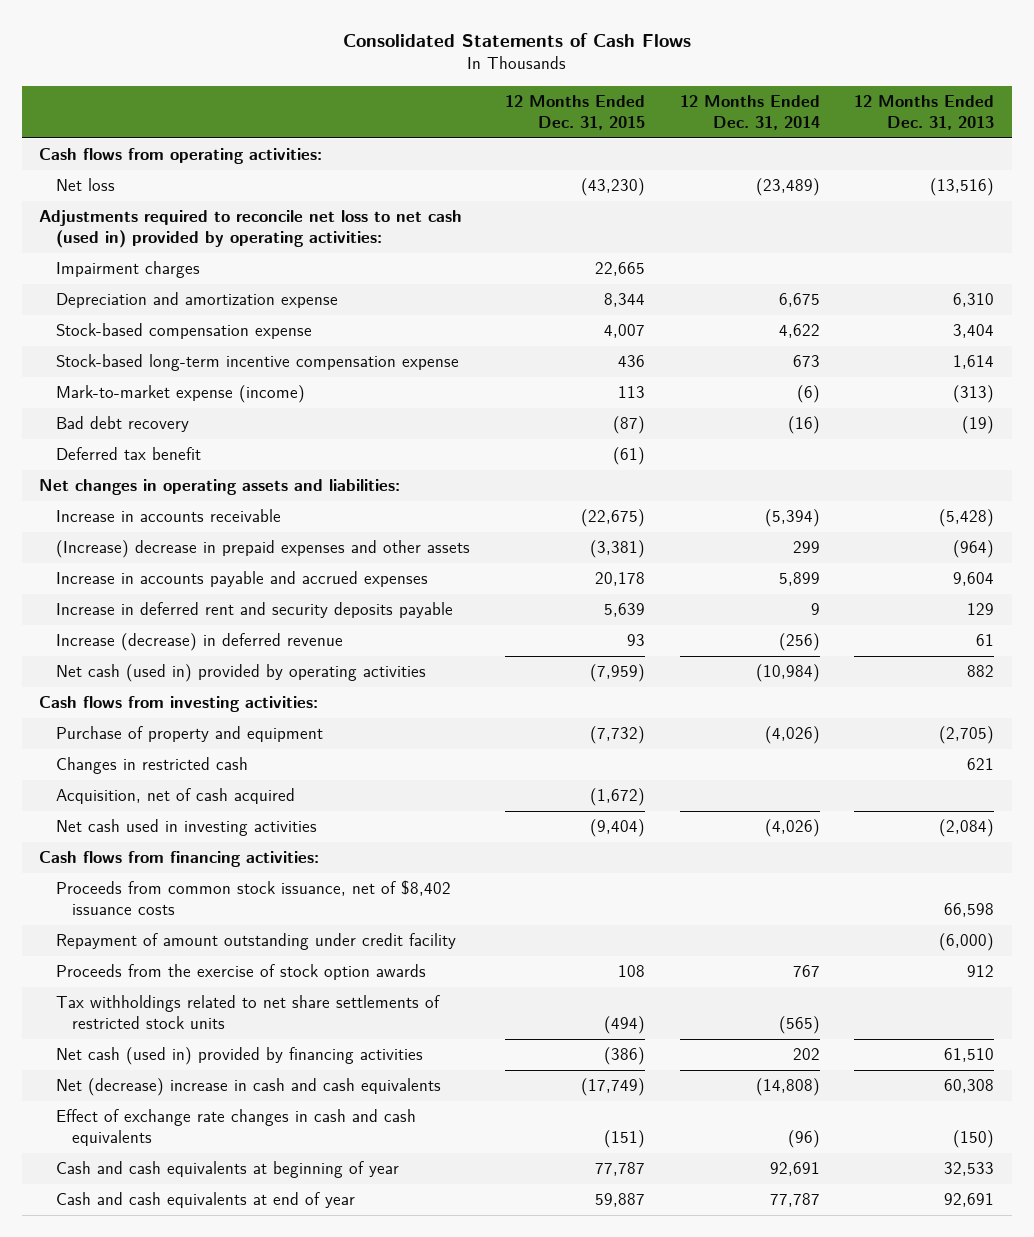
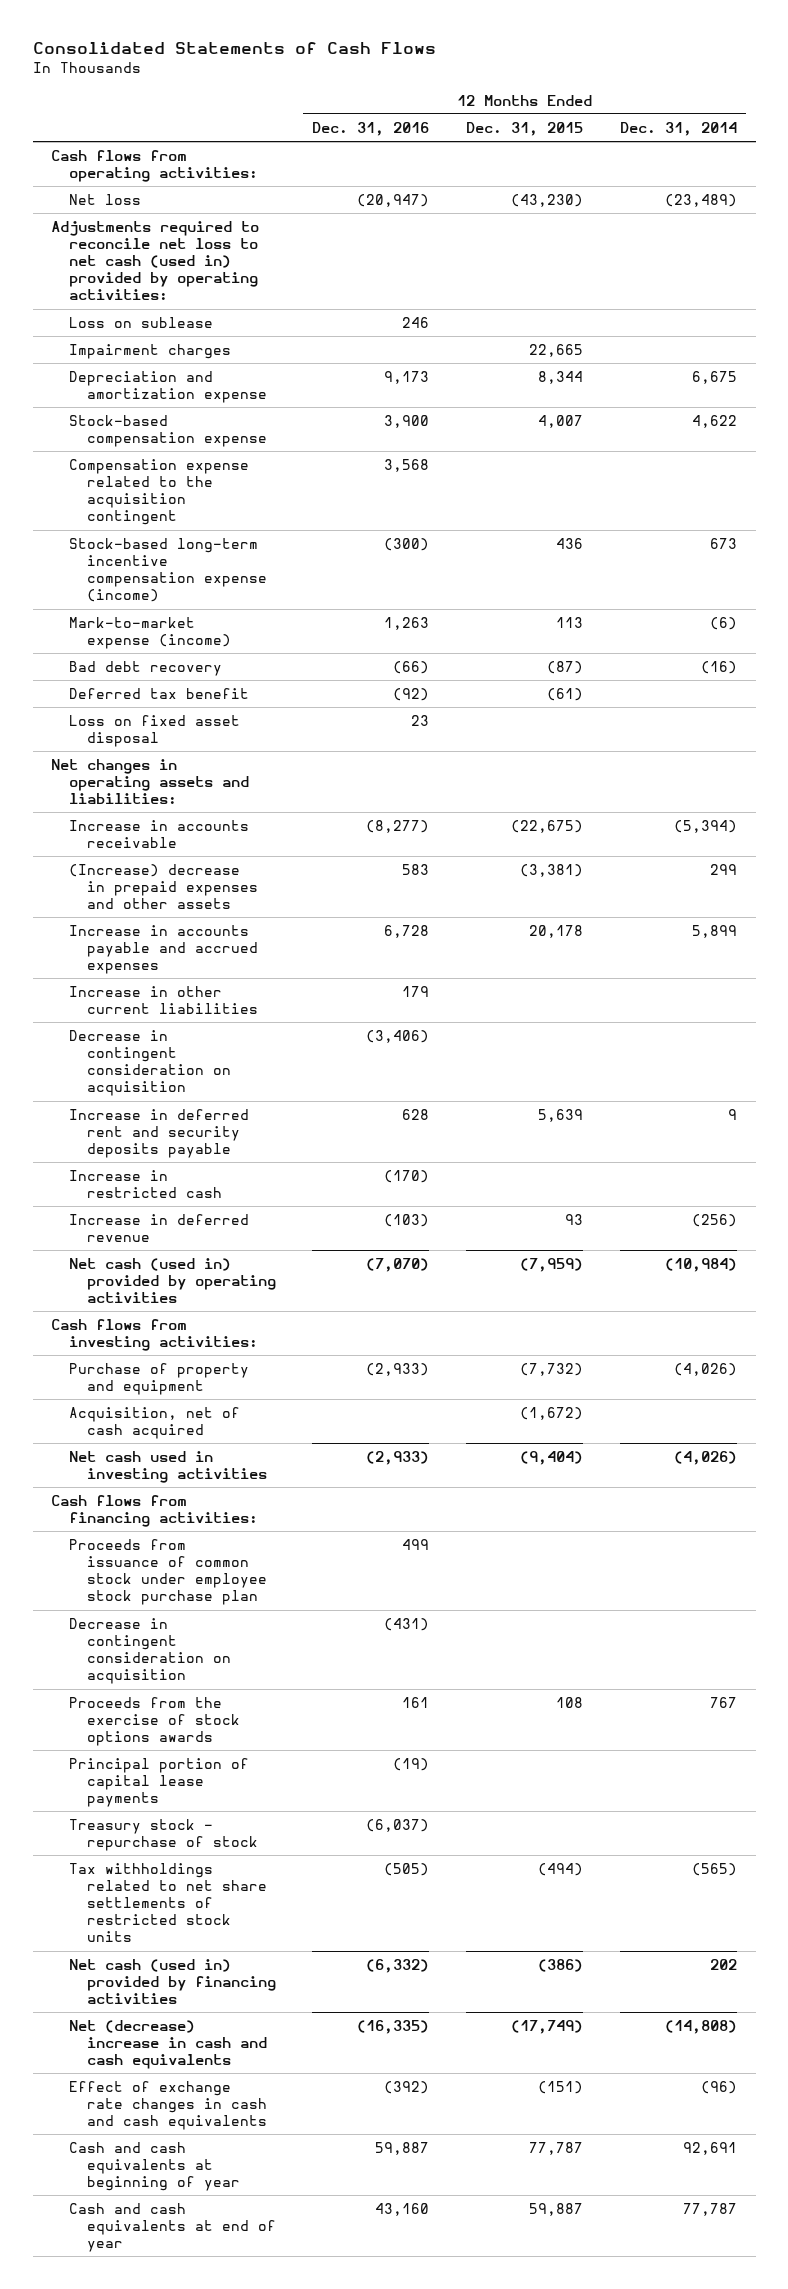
- | 12 Months Ended Dec. 31, 2015 | 12 Months Ended Dec. 31, 2014 | 12 Months Ended Dec. 31, 2013
+ | 12 Months Ended Dec. 31, 2016 | 12 Months Ended Dec. 31, 2015 | 12 Months Ended Dec. 31, 2014
+ Loss on sublease | 246 | |
- Stock-based long-term incentive compensation expense | 436 | 673 | 1,614
+ Compensation expense related to the acquisition contingent | 3,568 | |
+ Stock-based long-term incentive compensation expense (income) | (300) | 436 | 673
+ Loss on fixed asset disposal | 23 | |
+ Increase in other current liabilities | 179 | |
+ Decrease in contingent consideration on acquisition | (3,406) | |
- Increase (decrease) in deferred revenue | 93 | (256) | 61
+ Increase in restricted cash | (170) | |
+ Increase in deferred revenue | (103) | 93 | (256)
- Changes in restricted cash | | | 621
- Proceeds from common stock issuance, net of $8,402 issuance costs | | | 66,598
- Repayment of amount outstanding under credit facility | | | (6,000)
- Proceeds from the exercise of stock option awards | 108 | 767 | 912
+ Proceeds from issuance of common stock under employee stock purchase plan | 499 | |
+ Decrease in contingent consideration on acquisition | (431) | |
+ Proceeds from the exercise of stock options awards | 161 | 108 | 767
+ Principal portion of capital lease payments | (19) | |
+ Treasury stock - repurchase of stock | (6,037) | |

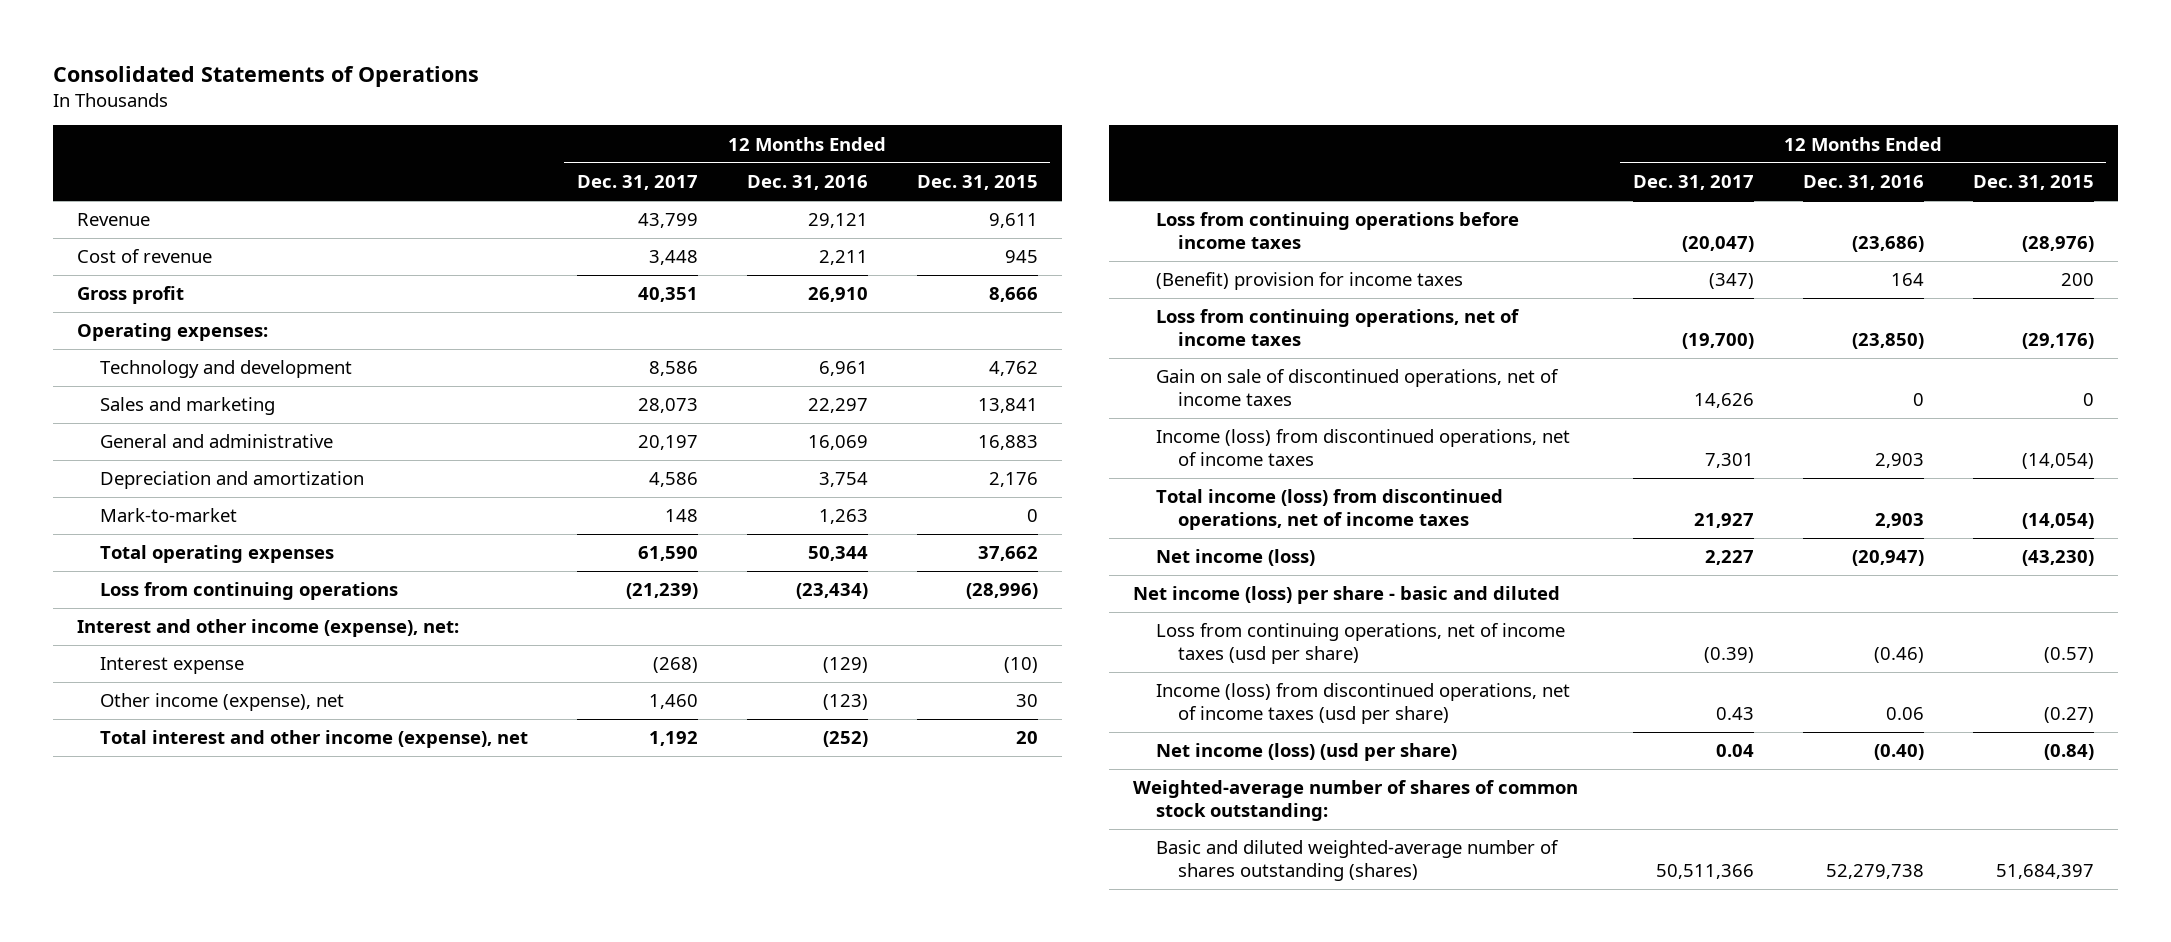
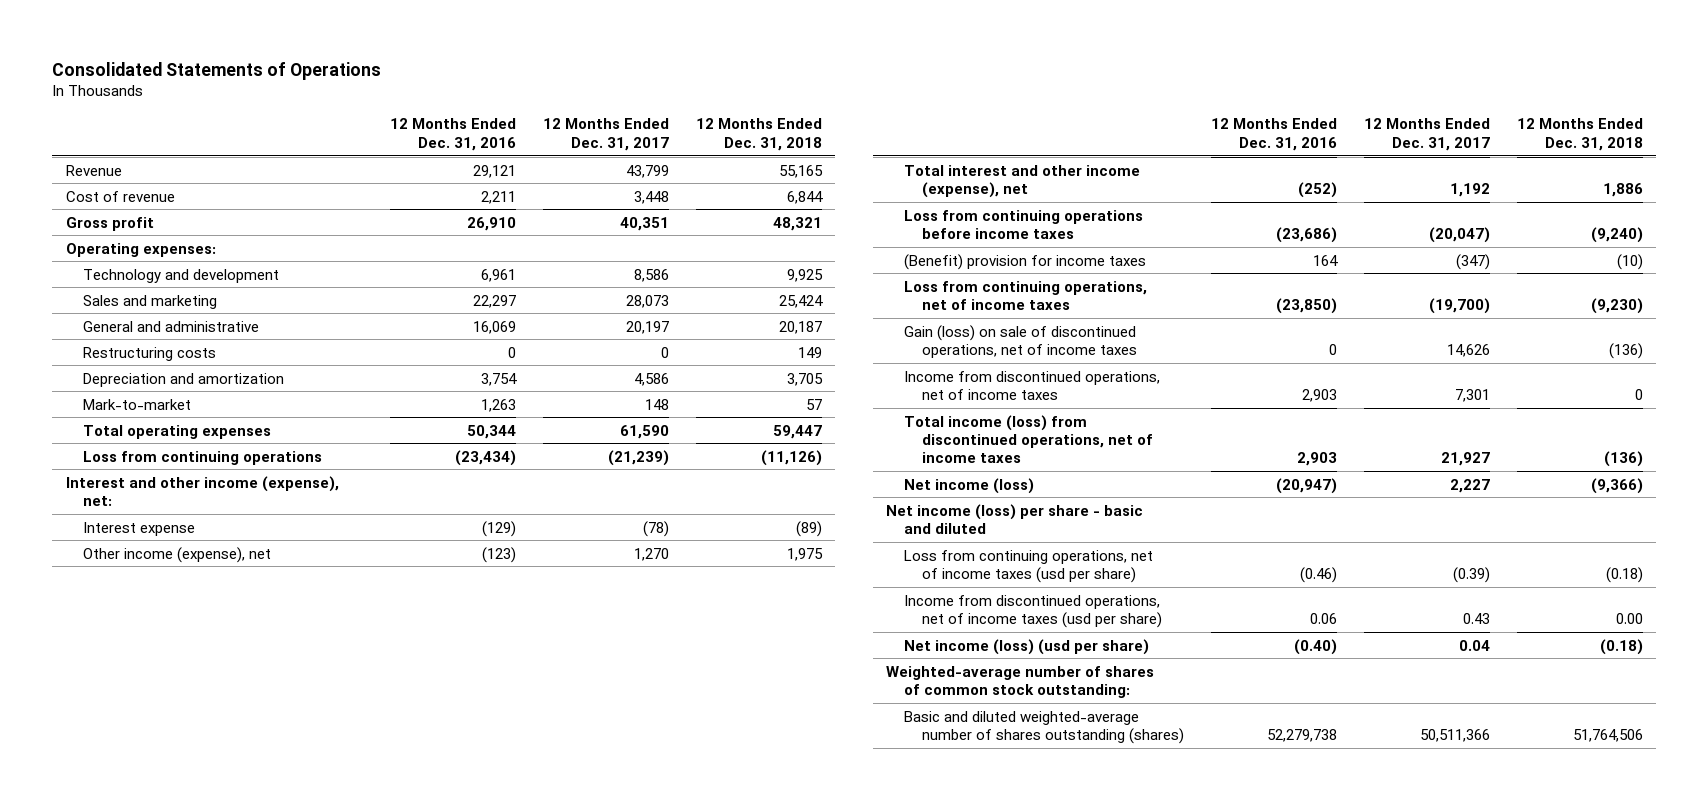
- | 12 Months Ended Dec. 31, 2017 | 12 Months Ended Dec. 31, 2016 | 12 Months Ended Dec. 31, 2015
+ | 12 Months Ended Dec. 31, 2016 | 12 Months Ended Dec. 31, 2017 | 12 Months Ended Dec. 31, 2018
+ Restructuring costs | 0 | 0 | 149
- Interest expense | (268) | (129) | (10)
- Other income (expense), net | 1,460 | (123) | 30
+ Interest expense | (129) | (78) | (89)
+ Other income (expense), net | (123) | 1,270 | 1,975
- Gain on sale of discontinued operations, net of income taxes | 14,626 | 0 | 0
- Income (loss) from discontinued operations, net of income taxes | 7,301 | 2,903 | (14,054)
+ Gain (loss) on sale of discontinued operations, net of income taxes | 0 | 14,626 | (136)
+ Income from discontinued operations, net of income taxes | 2,903 | 7,301 | 0
- Income (loss) from discontinued operations, net of income taxes (usd per share) | 0.43 | 0.06 | (0.27)
+ Income from discontinued operations, net of income taxes (usd per share) | 0.06 | 0.43 | 0.00

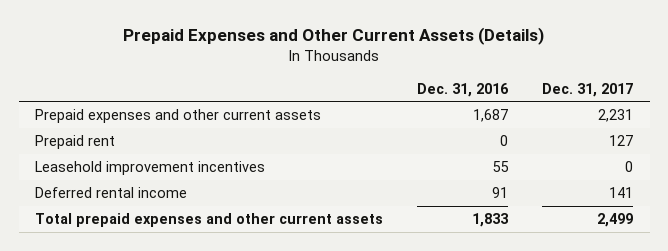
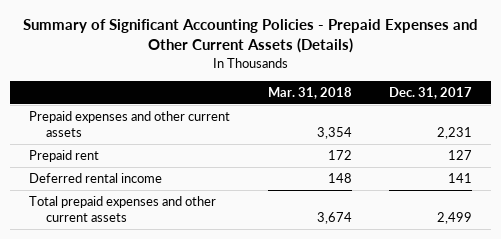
- Prepaid Expenses and Other Current Assets (Details)
+ Summary of Significant Accounting Policies - Prepaid Expenses and Other Current Assets (Details)
- | Dec. 31, 2016 | Dec. 31, 2017
+ | Mar. 31, 2018 | Dec. 31, 2017
- Leasehold improvement incentives | 55 | 0

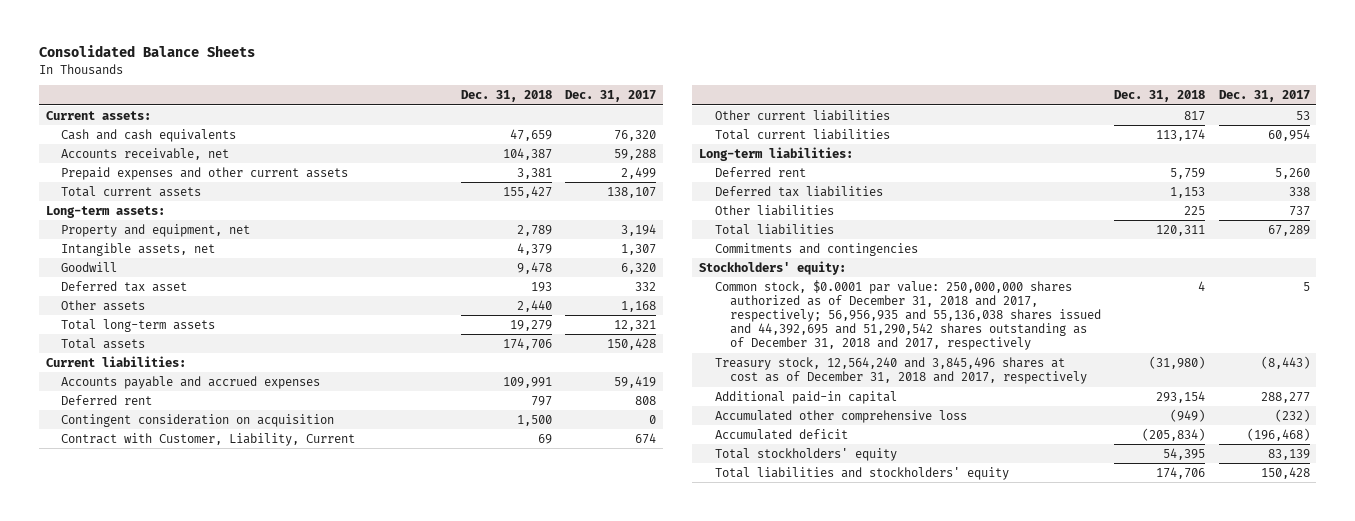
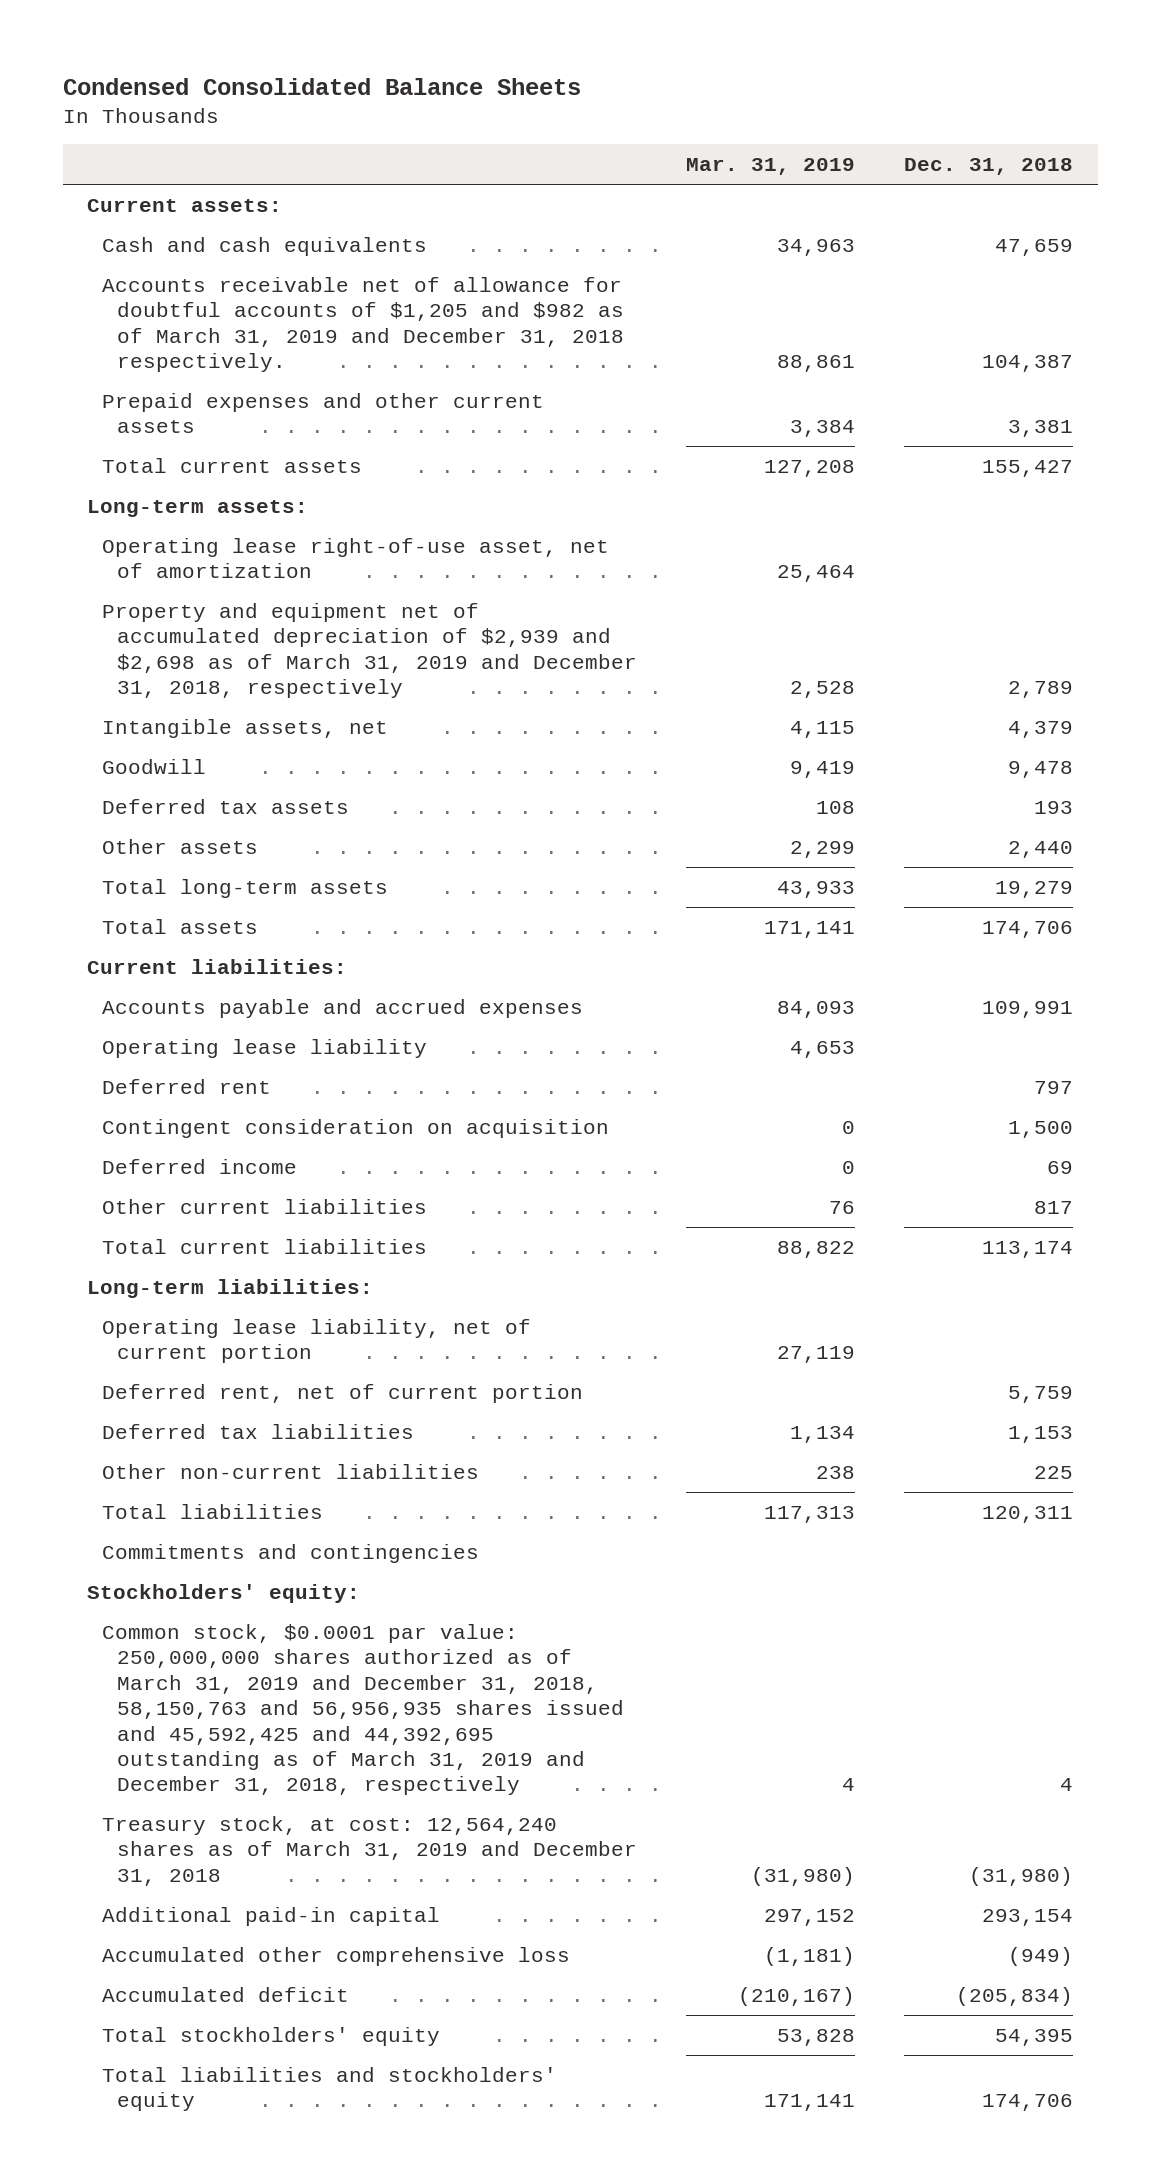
- Consolidated Balance Sheets
+ Condensed Consolidated Balance Sheets
- | Dec. 31, 2018 | Dec. 31, 2017
+ | Mar. 31, 2019 | Dec. 31, 2018
- Accounts receivable, net | 104,387 | 59,288
+ Accounts receivable net of allowance for doubtful accounts of $1,205 and $982 as of March 31, 2019 and December 31, 2018 respectively. | 88,861 | 104,387
- Property and equipment, net | 2,789 | 3,194
+ Operating lease right-of-use asset, net of amortization | 25,464 |
+ Property and equipment net of accumulated depreciation of $2,939 and $2,698 as of March 31, 2019 and December 31, 2018, respectively | 2,528 | 2,789
- Deferred tax asset | 193 | 332
+ Deferred tax assets | 108 | 193
+ Operating lease liability | 4,653 |
- Contract with Customer, Liability, Current | 69 | 674
+ Deferred income | 0 | 69
- Deferred rent | 5,759 | 5,260
+ Operating lease liability, net of current portion | 27,119 |
+ Deferred rent, net of current portion | | 5,759
- Other liabilities | 225 | 737
+ Other non-current liabilities | 238 | 225
- Common stock, $0.0001 par value: 250,000,000 shares authorized as of December 31, 2018 and 2017, respectively; 56,956,935 and 55,136,038 shares issued and 44,392,695 and 51,290,542 shares outstanding as of December 31, 2018 and 2017, respectively | 4 | 5
- Treasury stock, 12,564,240 and 3,845,496 shares at cost as of December 31, 2018 and 2017, respectively | (31,980) | (8,443)
+ Common stock, $0.0001 par value: 250,000,000 shares authorized as of March 31, 2019 and December 31, 2018, 58,150,763 and 56,956,935 shares issued and 45,592,425 and 44,392,695 outstanding as of March 31, 2019 and December 31, 2018, respectively | 4 | 4
+ Treasury stock, at cost: 12,564,240 shares as of March 31, 2019 and December 31, 2018 | (31,980) | (31,980)

